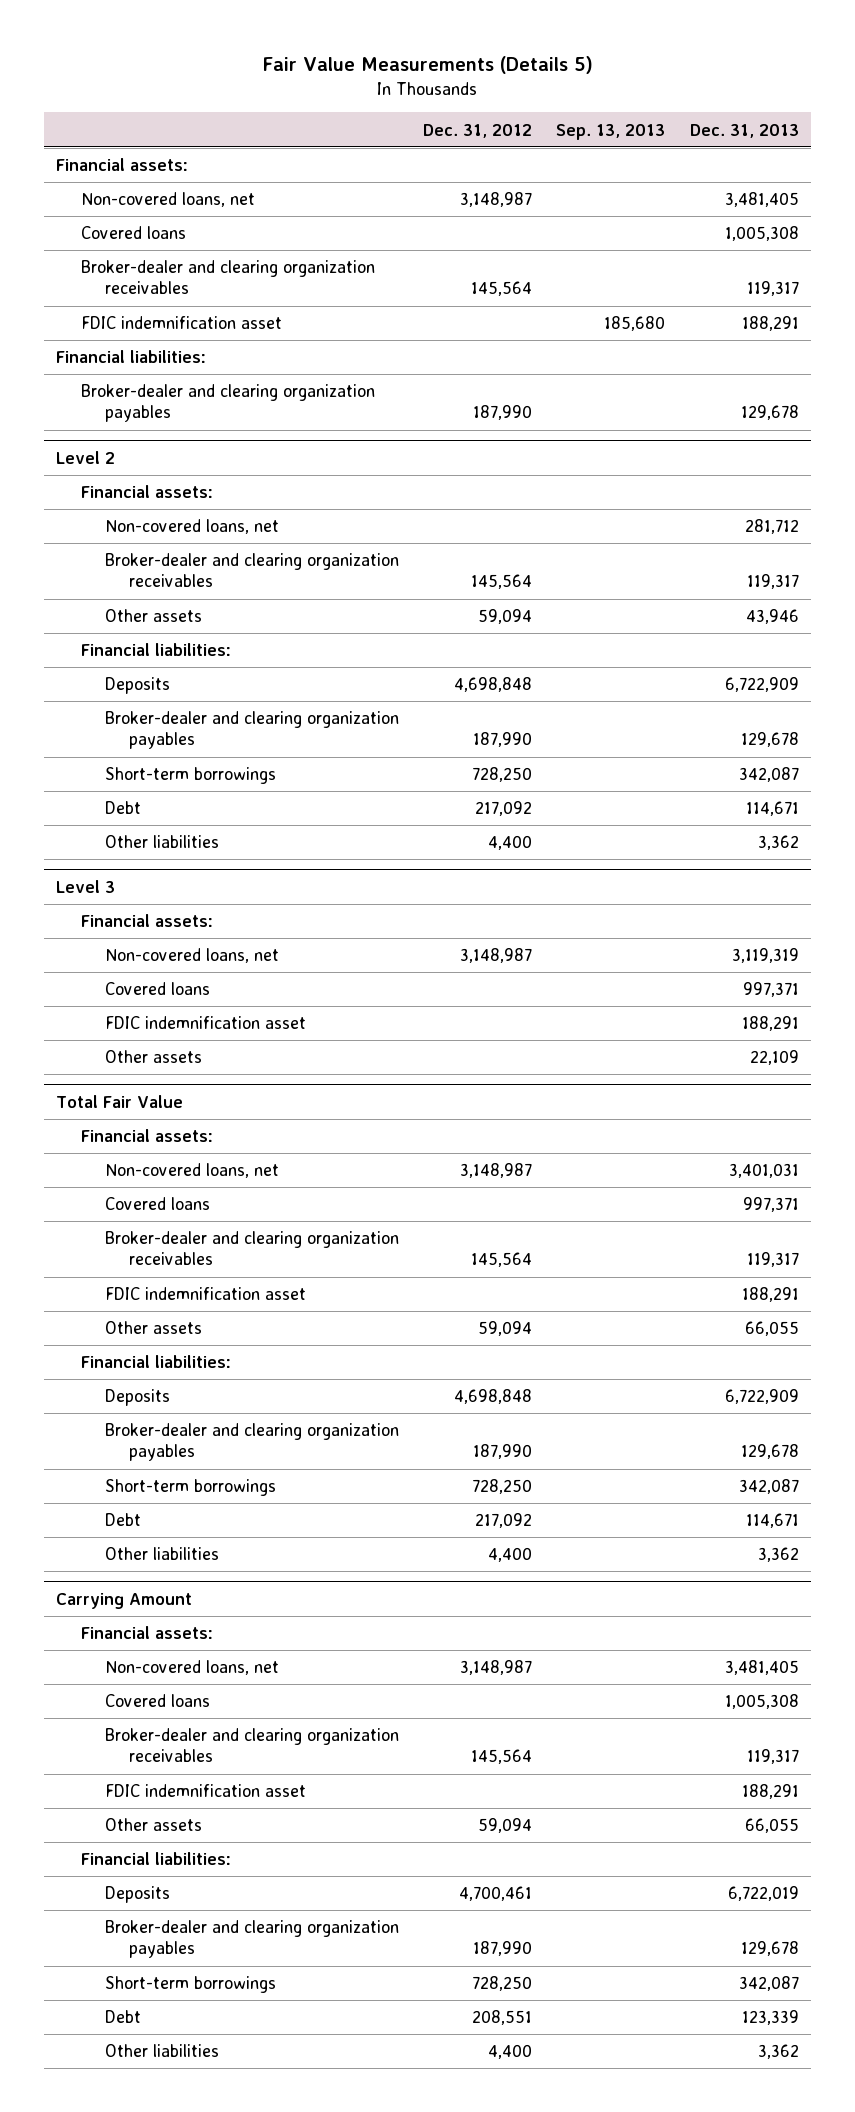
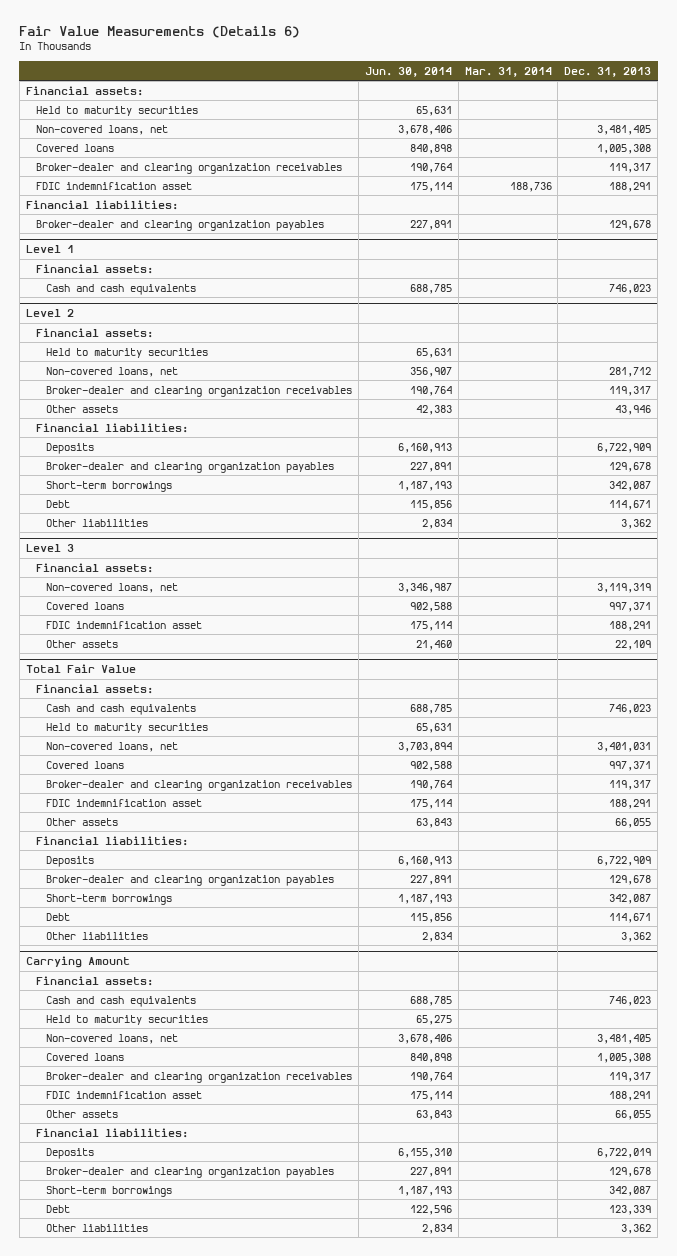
- Fair Value Measurements (Details 5)
+ Fair Value Measurements (Details 6)
- | Dec. 31, 2012 | Sep. 13, 2013 | Dec. 31, 2013
+ | Jun. 30, 2014 | Mar. 31, 2014 | Dec. 31, 2013
+ Held to maturity securities | 65,631 | |
+ Level 1
+ Financial assets:
+ Cash and cash equivalents | 688,785 | | 746,023
@ Level 2
+ Held to maturity securities | 65,631 | |
@ Total Fair Value
+ Cash and cash equivalents | 688,785 | | 746,023
+ Held to maturity securities | 65,631 | |
@ Carrying Amount
+ Cash and cash equivalents | 688,785 | | 746,023
+ Held to maturity securities | 65,275 | |

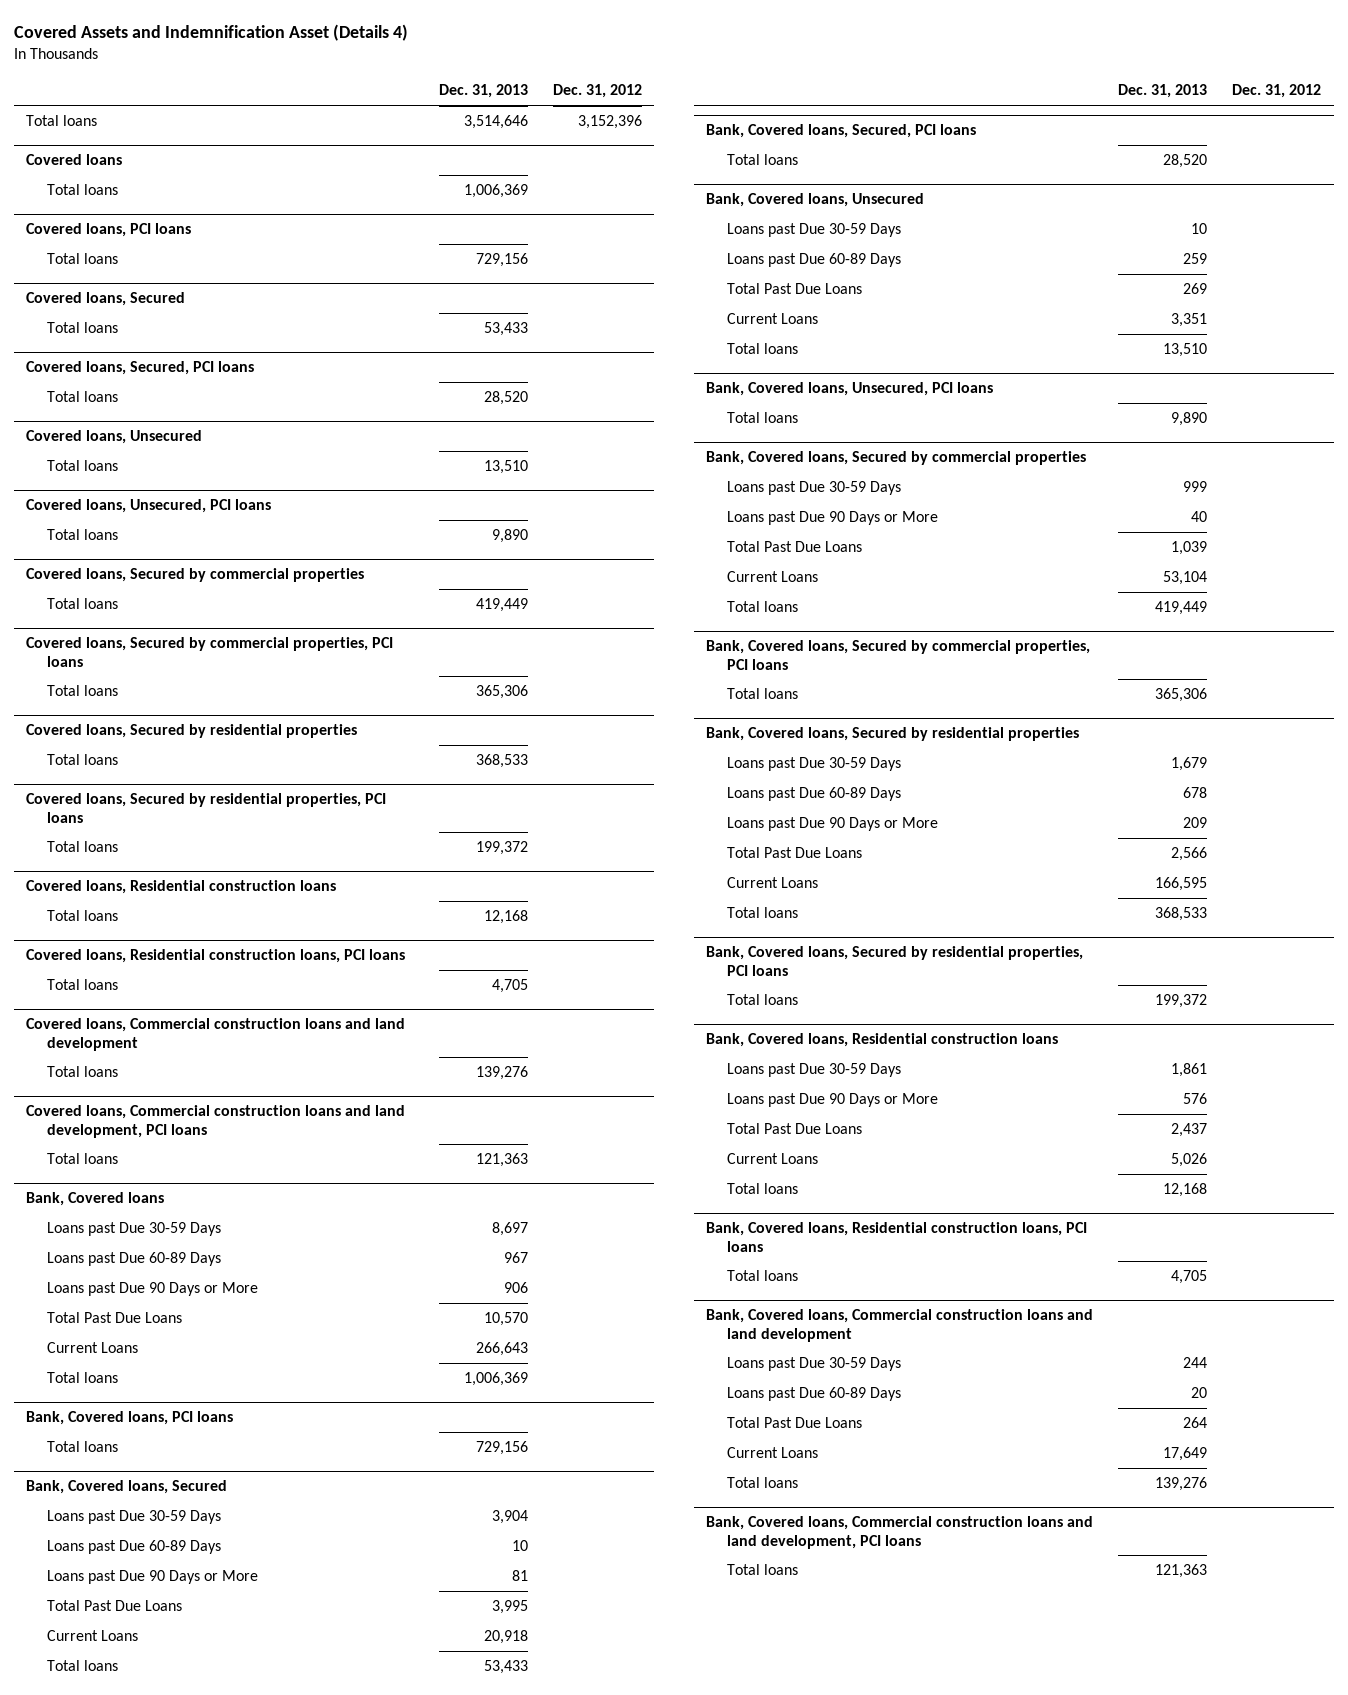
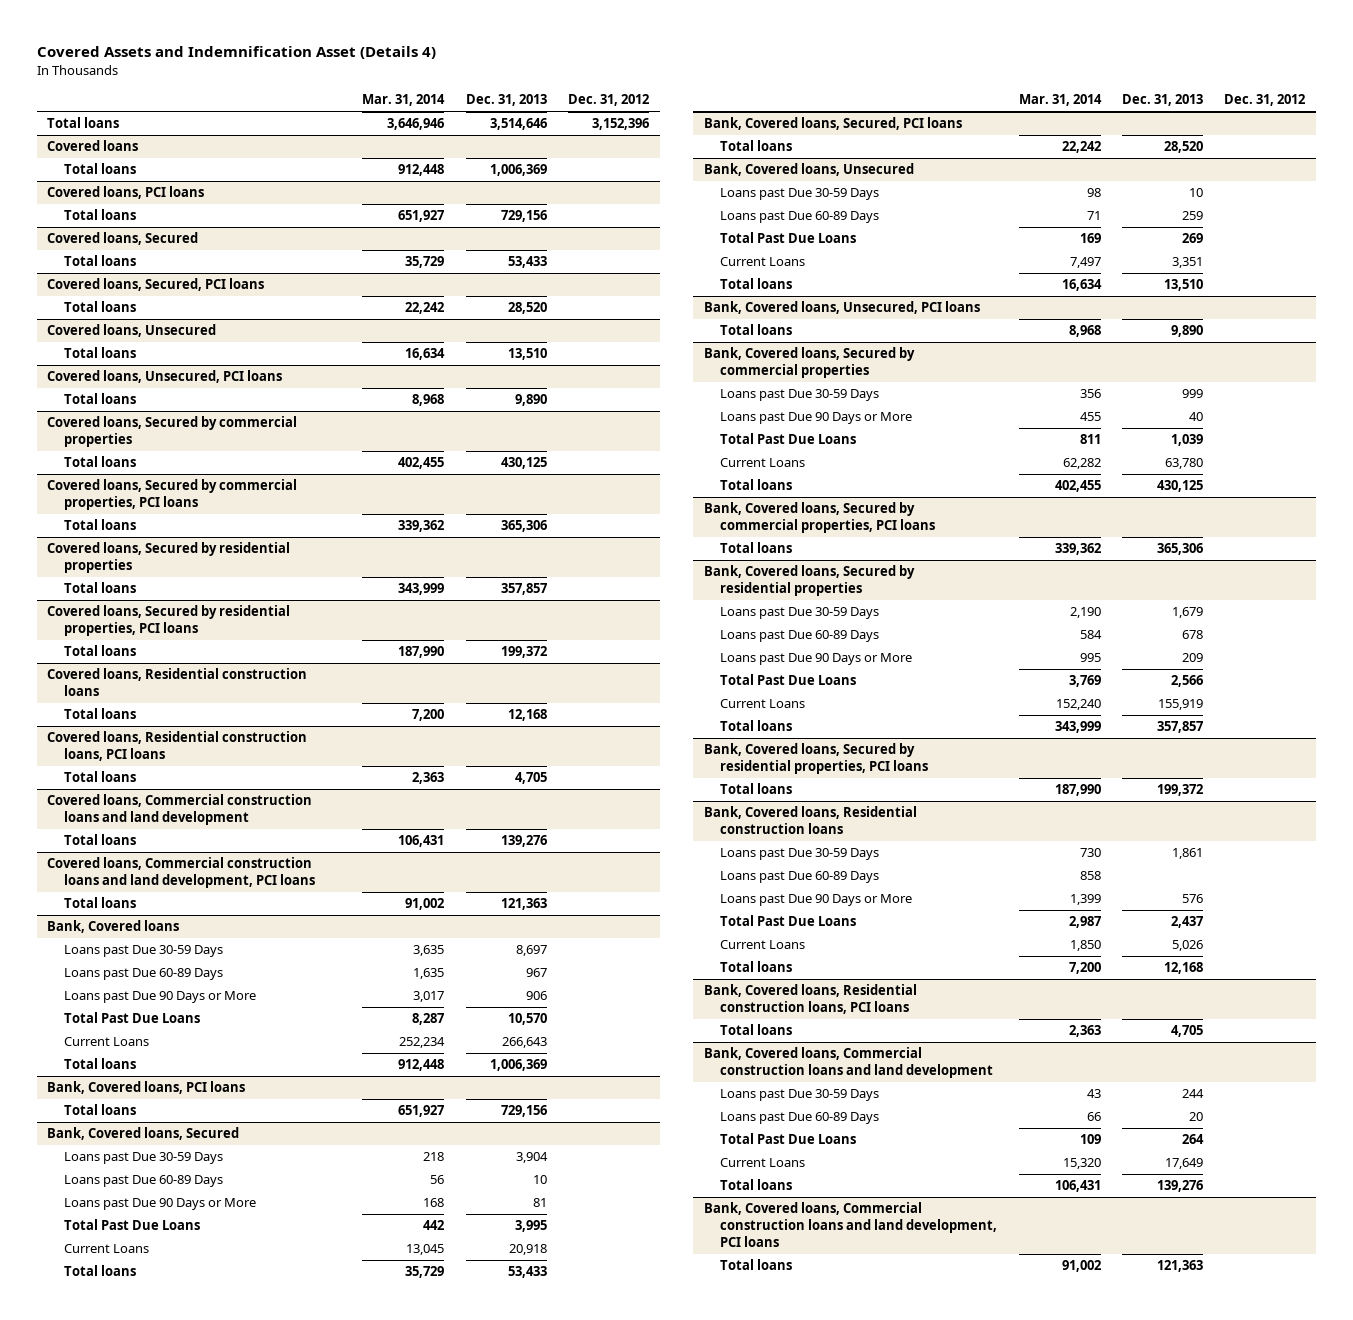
- | Dec. 31, 2013 | Dec. 31, 2012
+ | Mar. 31, 2014 | Dec. 31, 2013 | Dec. 31, 2012
@ Covered loans, Secured by commercial properties
- Total loans | 419,449 |
+ Total loans | 402,455 | 430,125 |
@ Covered loans, Secured by residential properties
- Total loans | 368,533 |
+ Total loans | 343,999 | 357,857 |
@ Bank, Covered loans, Secured by commercial properties
- Current Loans | 53,104 |
- Total loans | 419,449 |
+ Current Loans | 62,282 | 63,780 |
+ Total loans | 402,455 | 430,125 |
@ Bank, Covered loans, Secured by residential properties
- Current Loans | 166,595 |
- Total loans | 368,533 |
+ Current Loans | 152,240 | 155,919 |
+ Total loans | 343,999 | 357,857 |
@ Bank, Covered loans, Residential construction loans
+ Loans past Due 60-89 Days | 858 | |

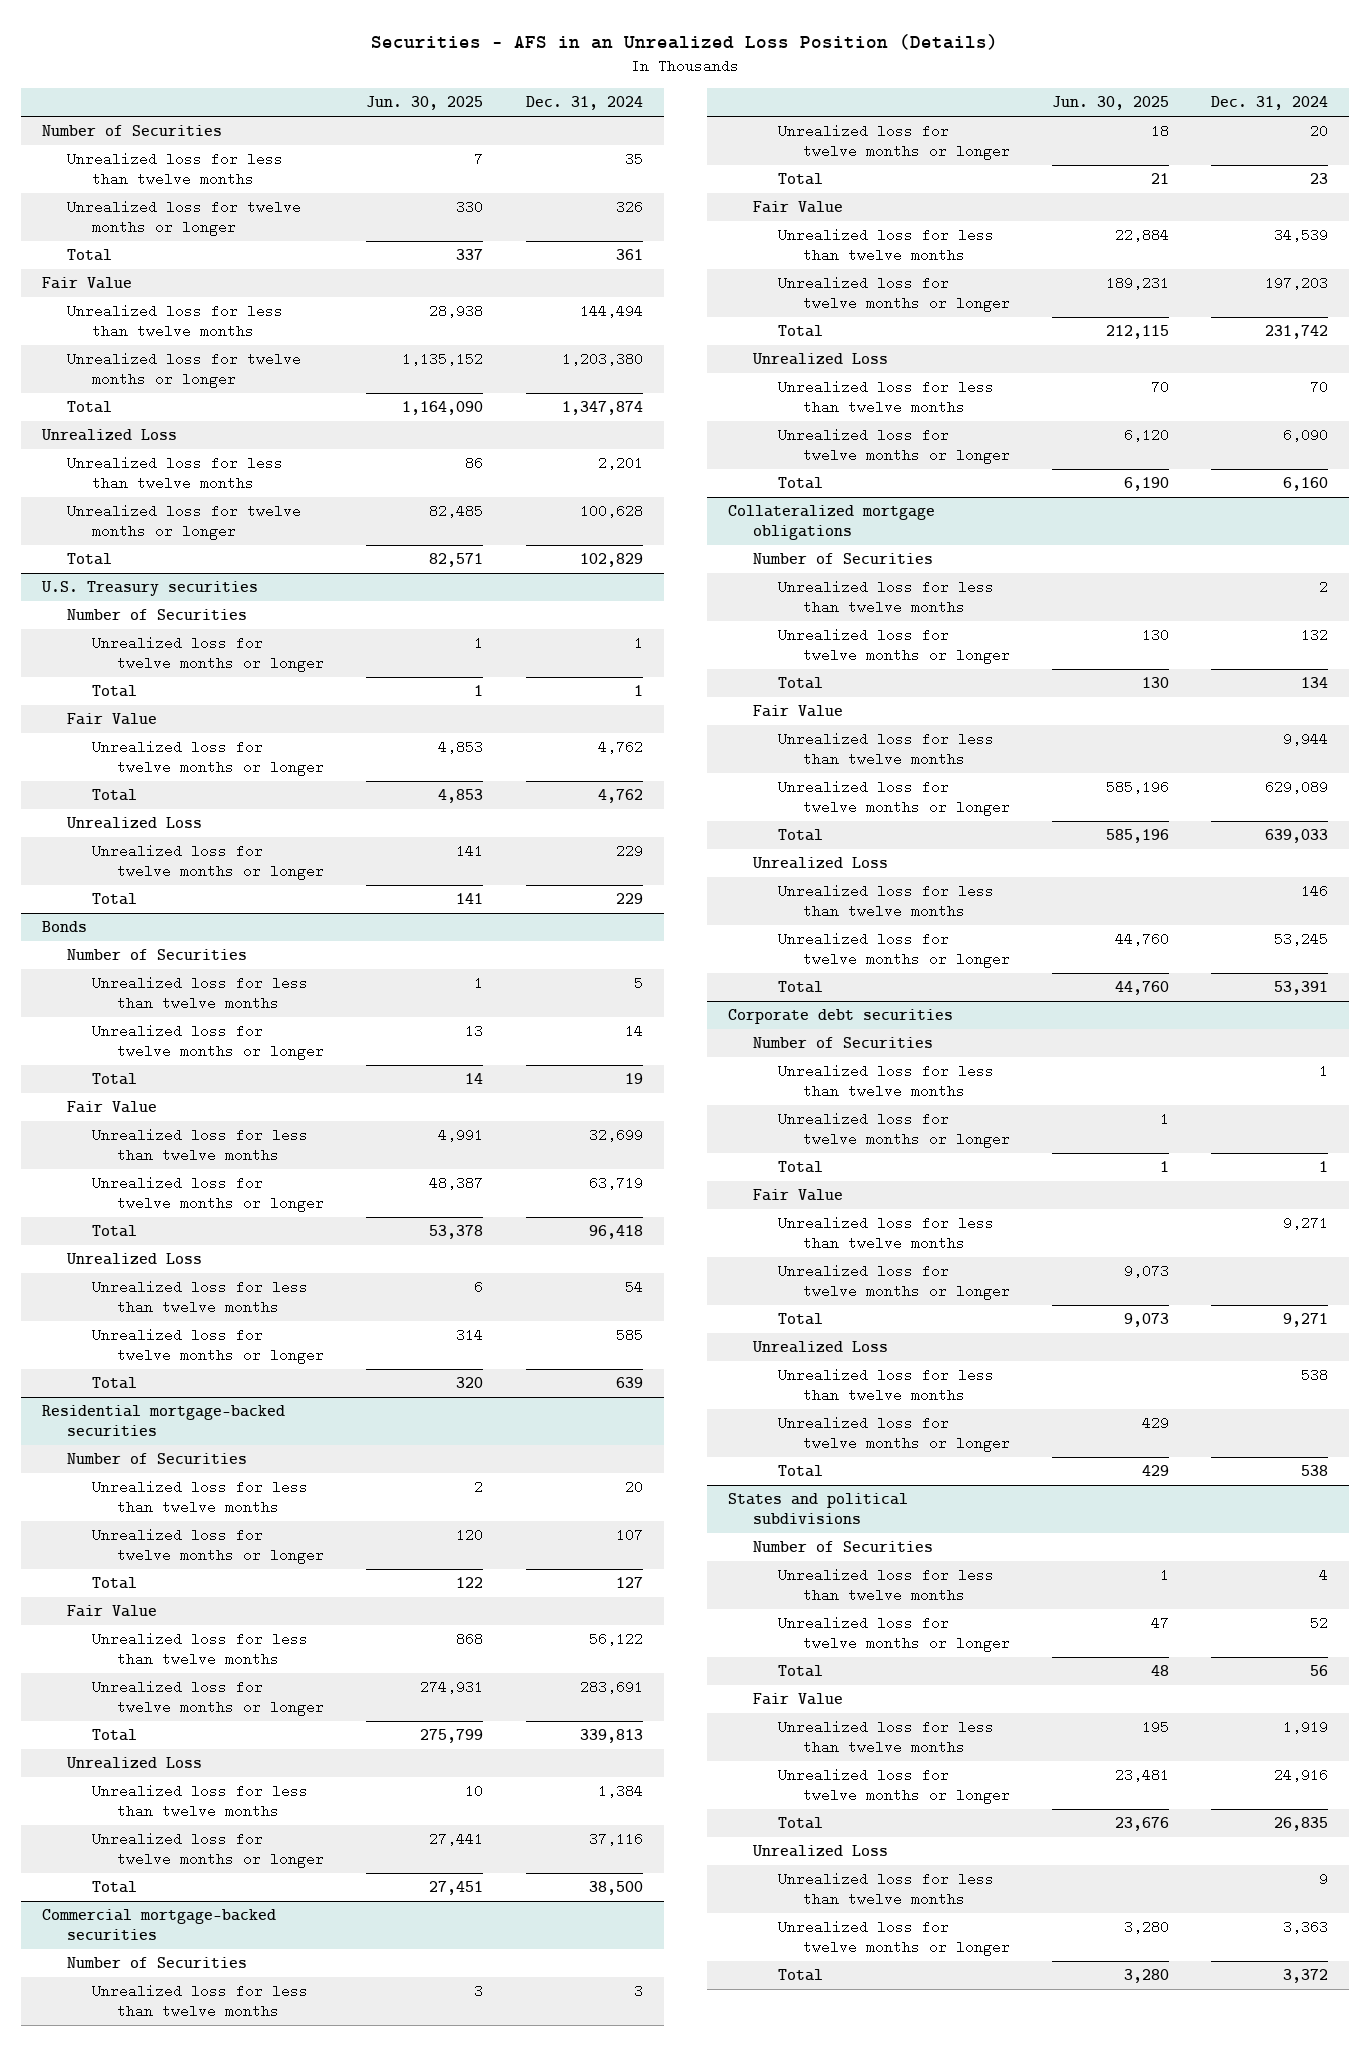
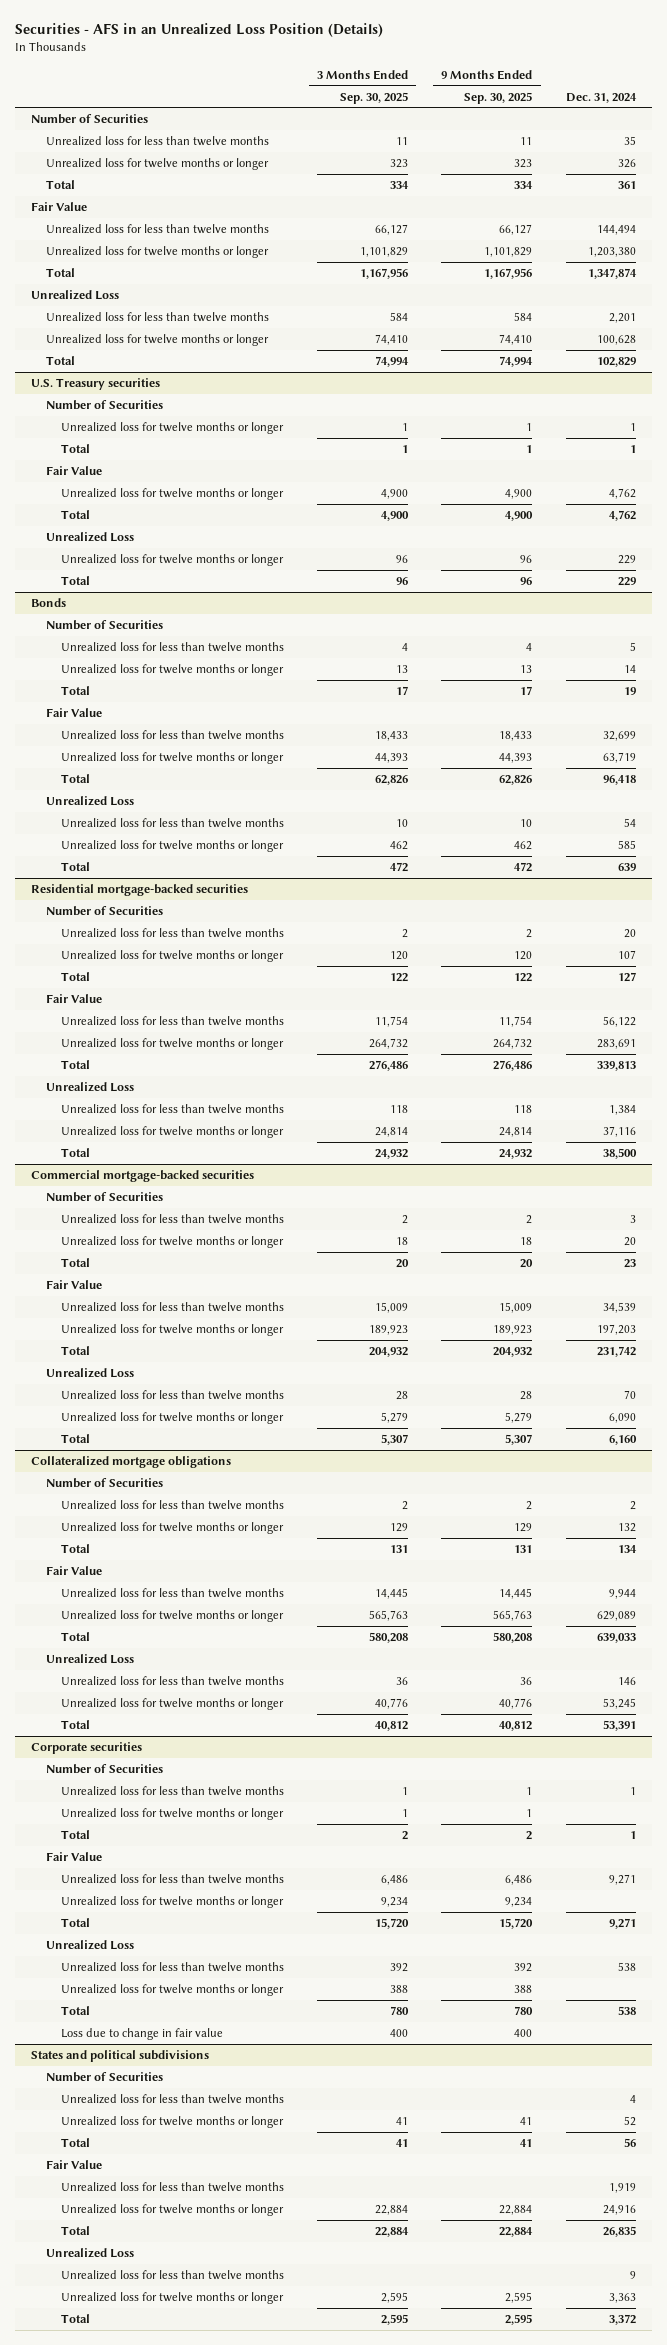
- | Jun. 30, 2025 | Dec. 31, 2024
+ | 3 Months Ended Sep. 30, 2025 | 9 Months Ended Sep. 30, 2025 | Dec. 31, 2024
- Corporate debt securities
+ Corporate securities
+ Loss due to change in fair value | 400 | 400 |

